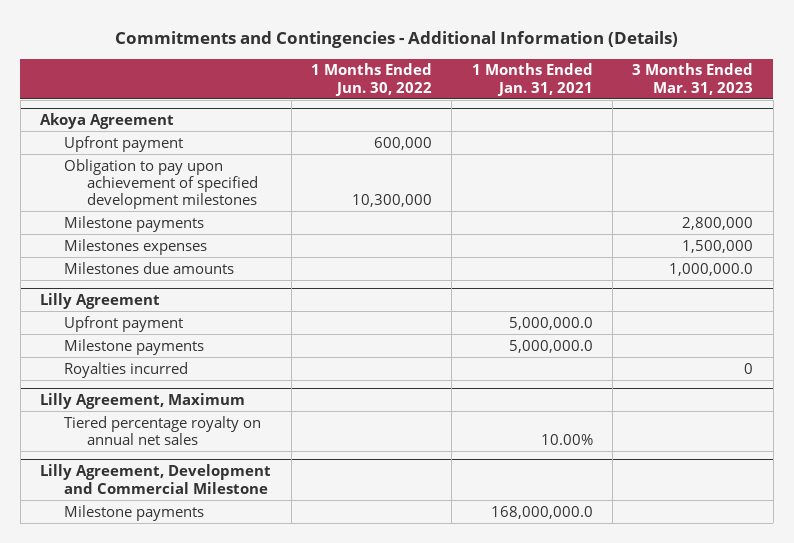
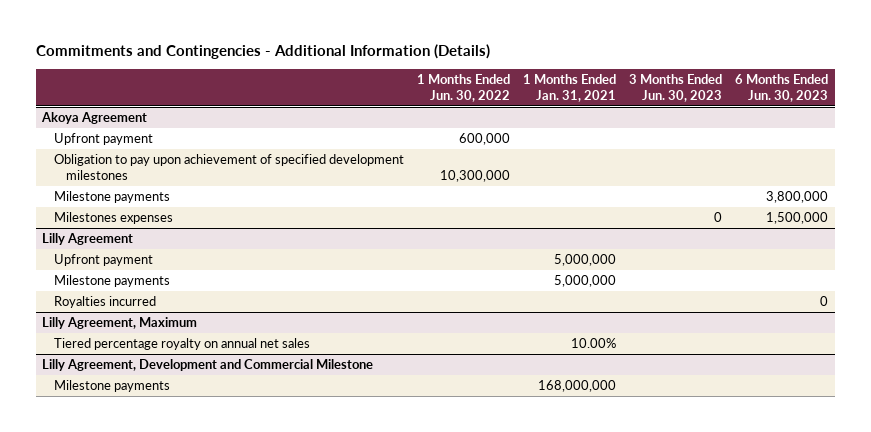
- | 1 Months Ended Jun. 30, 2022 | 1 Months Ended Jan. 31, 2021 | 3 Months Ended Mar. 31, 2023
+ | 1 Months Ended Jun. 30, 2022 | 1 Months Ended Jan. 31, 2021 | 3 Months Ended Jun. 30, 2023 | 6 Months Ended Jun. 30, 2023
@ Akoya Agreement
- Milestones due amounts | | | 1,000,000.0
@ Lilly Agreement
- Upfront payment | | 5,000,000.0 |
- Milestone payments | | 5,000,000.0 |
+ Upfront payment | | 5,000,000 | |
+ Milestone payments | | 5,000,000 | |
@ Lilly Agreement, Development and Commercial Milestone
- Milestone payments | | 168,000,000.0 |
+ Milestone payments | | 168,000,000 | |

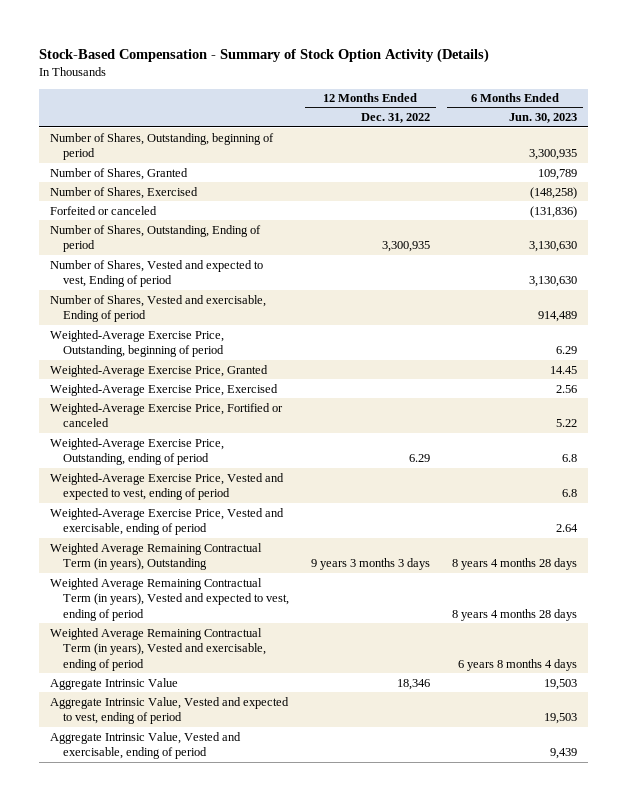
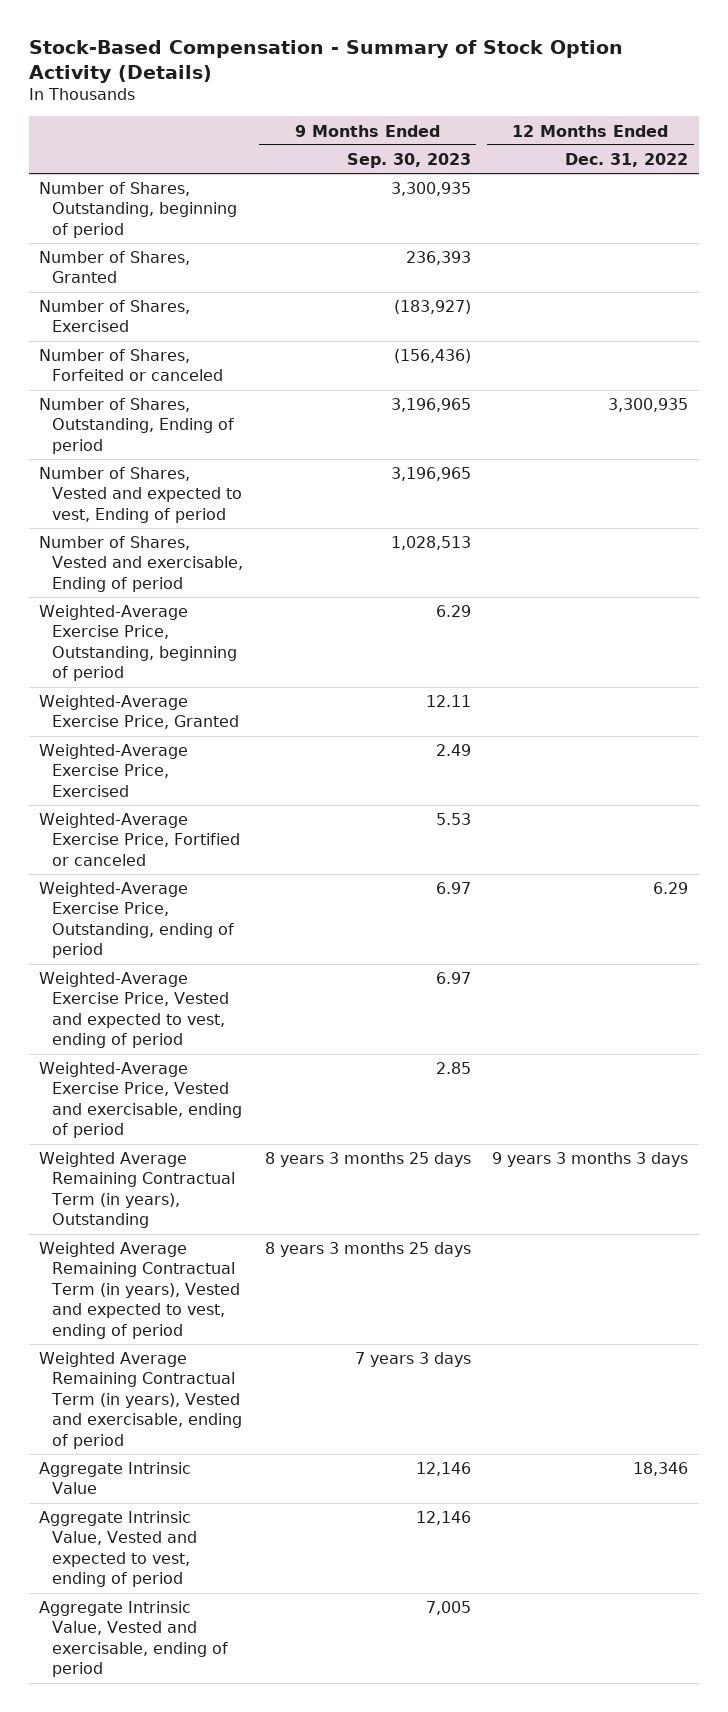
- | 12 Months Ended Dec. 31, 2022 | 6 Months Ended Jun. 30, 2023
+ | 9 Months Ended Sep. 30, 2023 | 12 Months Ended Dec. 31, 2022
- Forfeited or canceled | | (131,836)
+ Number of Shares, Forfeited or canceled | (156,436) |

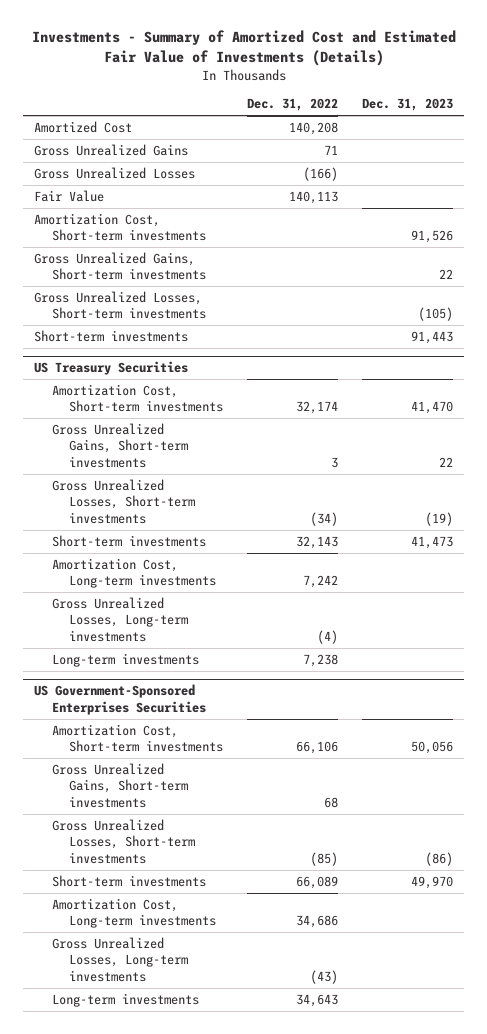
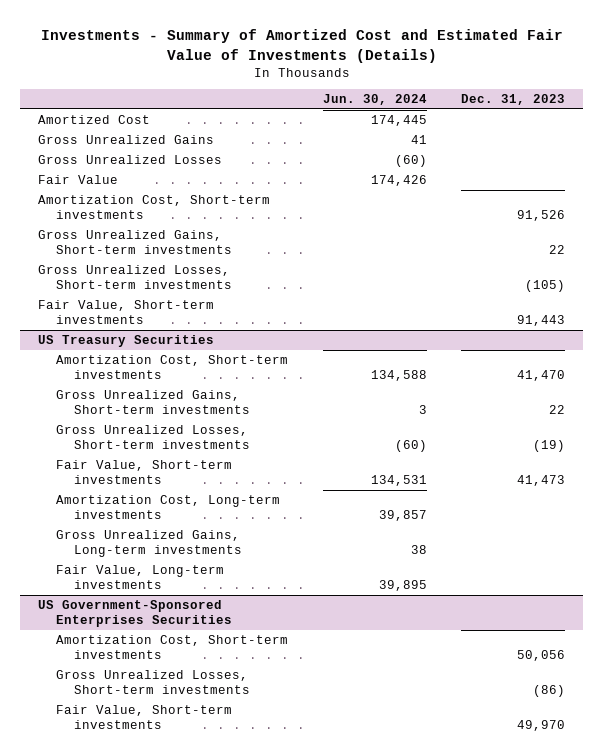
- | Dec. 31, 2022 | Dec. 31, 2023
+ | Jun. 30, 2024 | Dec. 31, 2023
- Short-term investments | | 91,443
+ Fair Value, Short-term investments | | 91,443
@ US Treasury Securities
- Short-term investments | 32,143 | 41,473
+ Fair Value, Short-term investments | 134,531 | 41,473
- Gross Unrealized Losses, Long-term investments | (4) |
- Long-term investments | 7,238 |
+ Gross Unrealized Gains, Long-term investments | 38 |
+ Fair Value, Long-term investments | 39,895 |
@ US Government-Sponsored Enterprises Securities
- Gross Unrealized Gains, Short-term investments | 68 |
- Short-term investments | 66,089 | 49,970
- Amortization Cost, Long-term investments | 34,686 |
- Gross Unrealized Losses, Long-term investments | (43) |
- Long-term investments | 34,643 |
+ Fair Value, Short-term investments | | 49,970

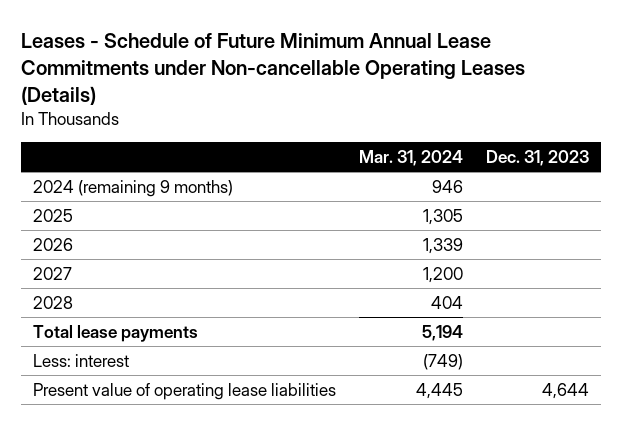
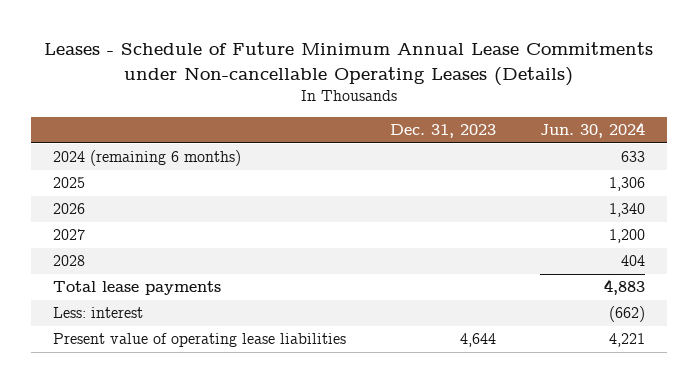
- | Mar. 31, 2024 | Dec. 31, 2023
+ | Dec. 31, 2023 | Jun. 30, 2024
- 2024 (remaining 9 months) | 946 |
+ 2024 (remaining 6 months) | | 633

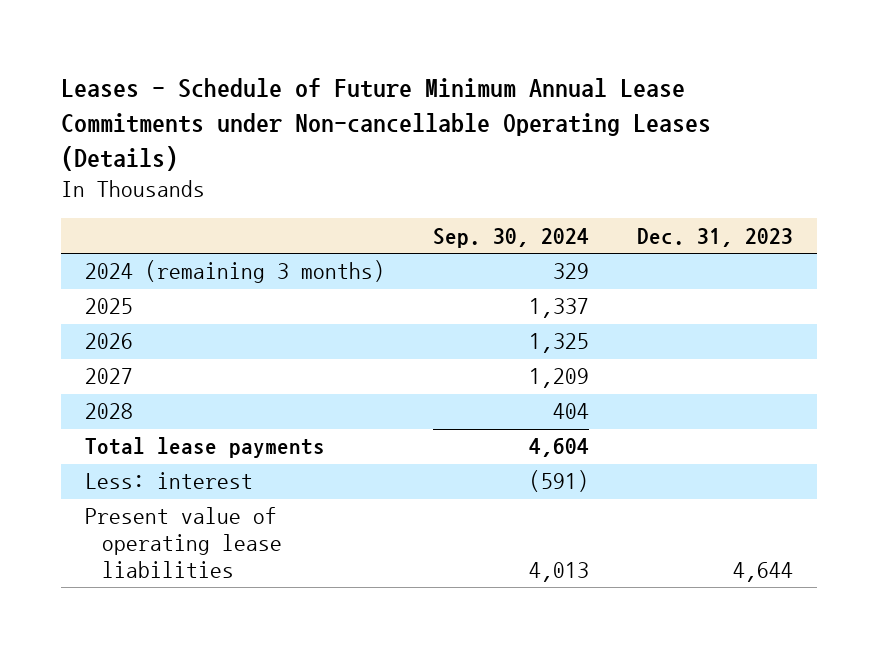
- | Dec. 31, 2023 | Jun. 30, 2024
+ | Sep. 30, 2024 | Dec. 31, 2023
- 2024 (remaining 6 months) | | 633
+ 2024 (remaining 3 months) | 329 |

